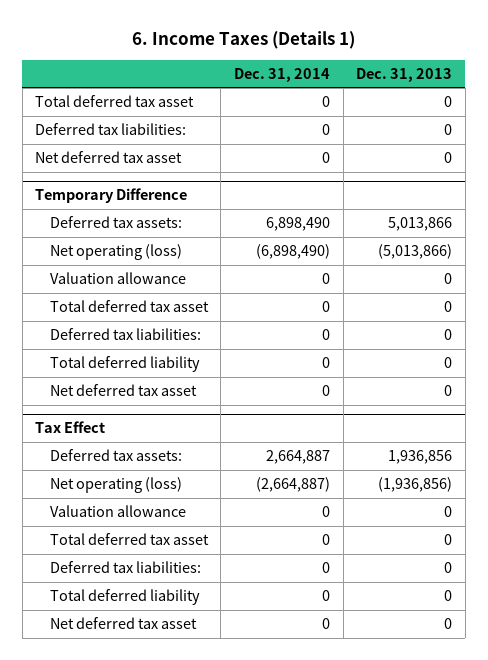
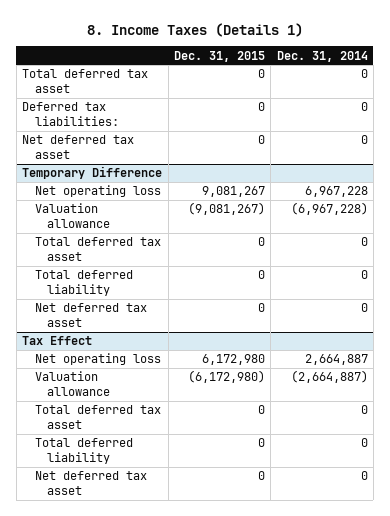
- 6. Income Taxes (Details 1)
+ 8. Income Taxes (Details 1)
- | Dec. 31, 2014 | Dec. 31, 2013
+ | Dec. 31, 2015 | Dec. 31, 2014
@ Temporary Difference
- Deferred tax assets: | 6,898,490 | 5,013,866
- Net operating (loss) | (6,898,490) | (5,013,866)
- Valuation allowance | 0 | 0
+ Net operating loss | 9,081,267 | 6,967,228
+ Valuation allowance | (9,081,267) | (6,967,228)
- Deferred tax liabilities: | 0 | 0
@ Tax Effect
- Deferred tax assets: | 2,664,887 | 1,936,856
- Net operating (loss) | (2,664,887) | (1,936,856)
- Valuation allowance | 0 | 0
+ Net operating loss | 6,172,980 | 2,664,887
+ Valuation allowance | (6,172,980) | (2,664,887)
- Deferred tax liabilities: | 0 | 0

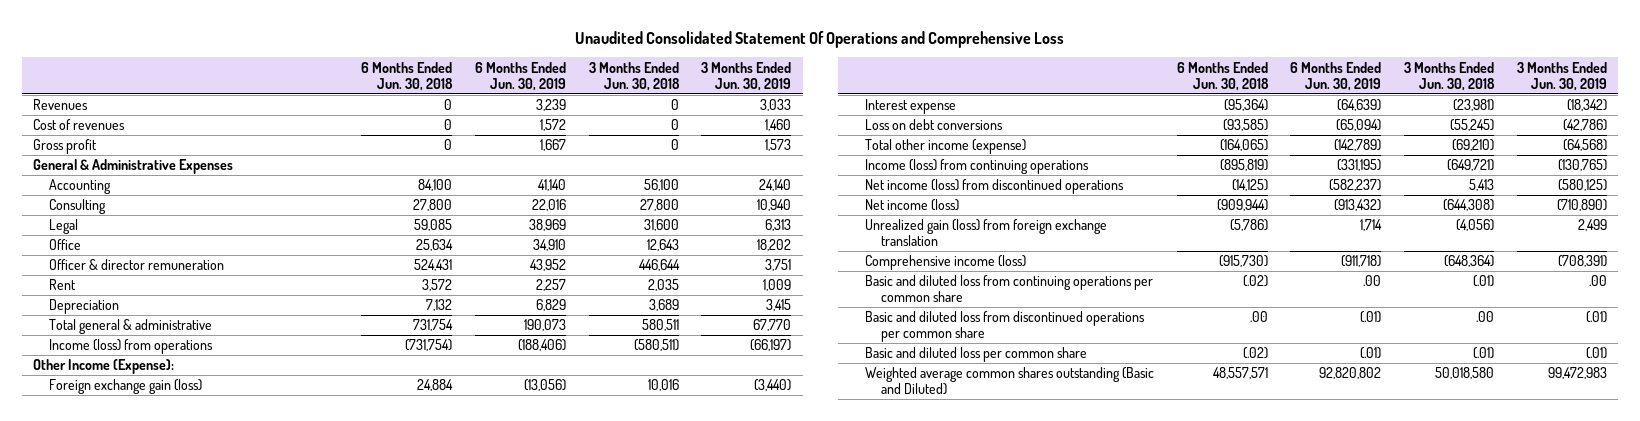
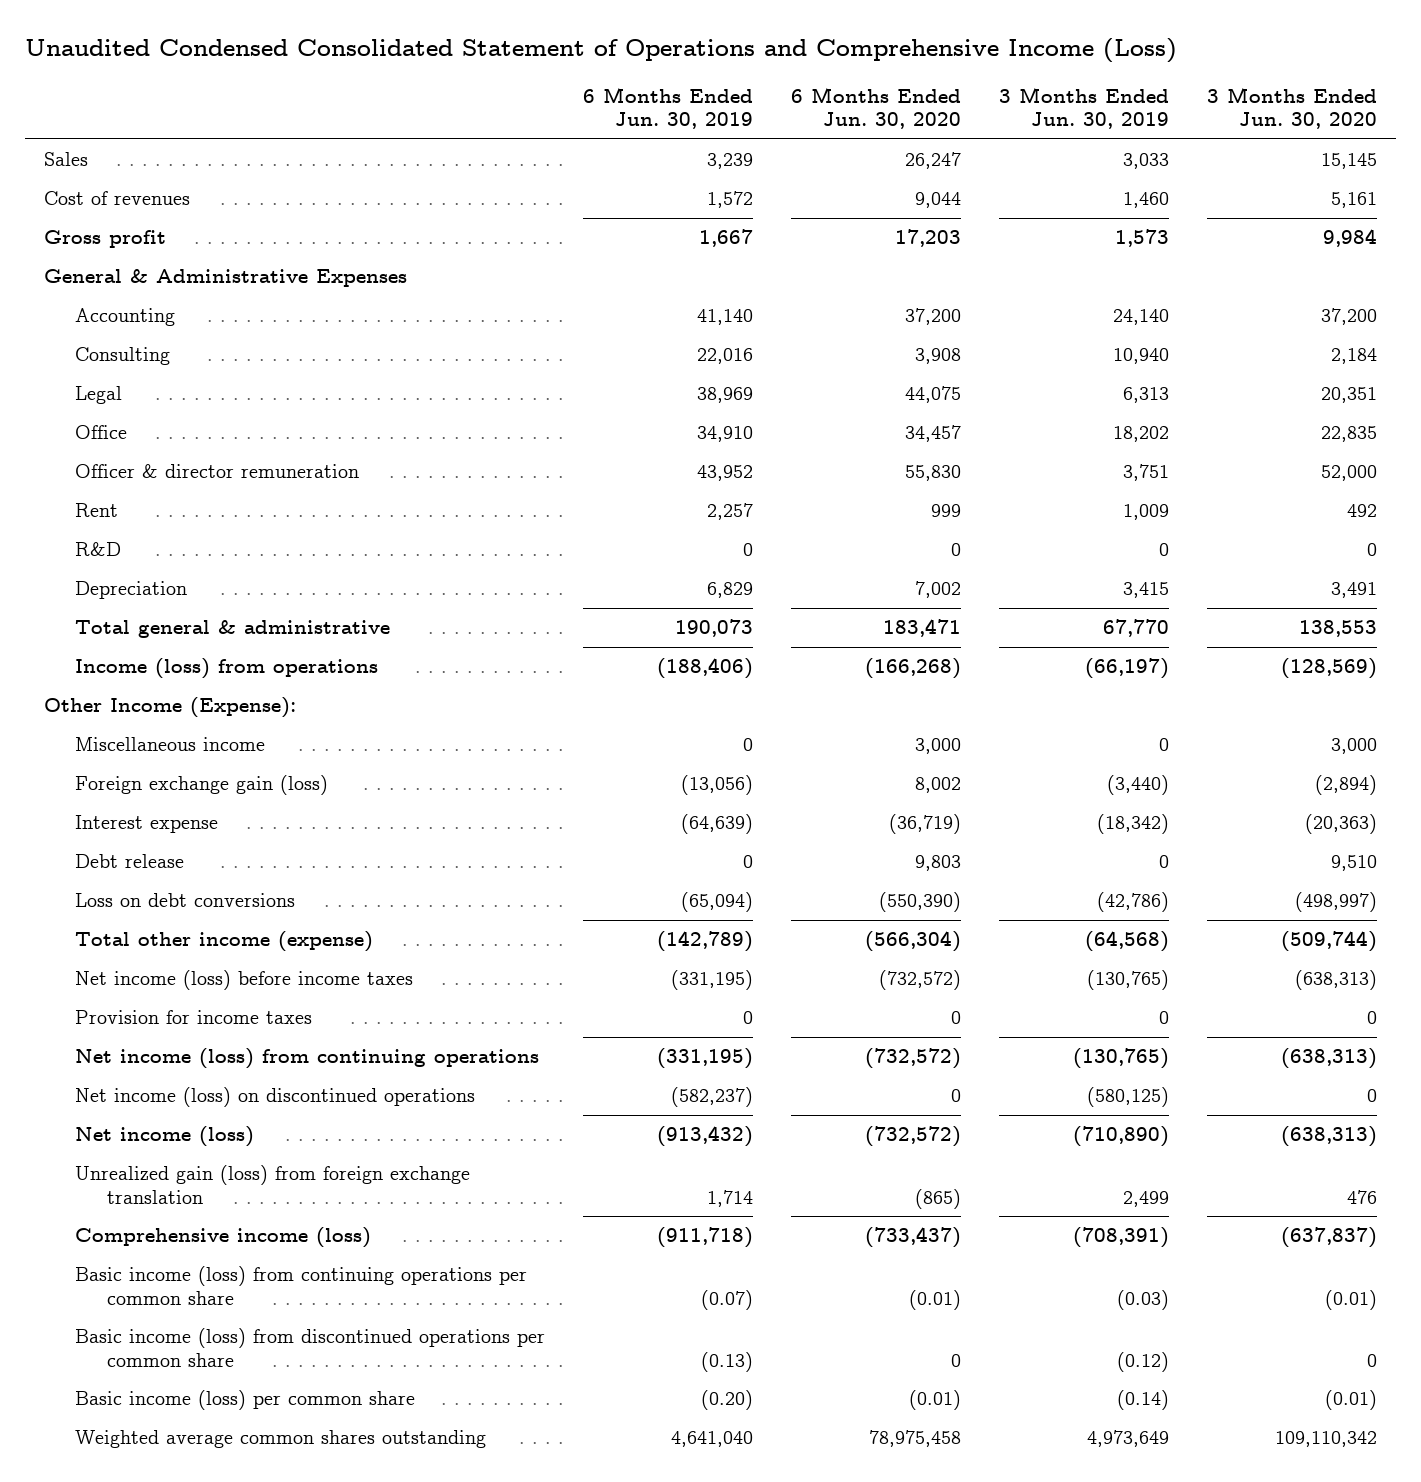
- Unaudited Consolidated Statement Of Operations and Comprehensive Loss
+ Unaudited Condensed Consolidated Statement of Operations and Comprehensive Income (Loss)
- | 6 Months Ended Jun. 30, 2018 | 6 Months Ended Jun. 30, 2019 | 3 Months Ended Jun. 30, 2018 | 3 Months Ended Jun. 30, 2019
+ | 6 Months Ended Jun. 30, 2019 | 6 Months Ended Jun. 30, 2020 | 3 Months Ended Jun. 30, 2019 | 3 Months Ended Jun. 30, 2020
- Revenues | 0 | 3,239 | 0 | 3,033
+ Sales | 3,239 | 26,247 | 3,033 | 15,145
+ R&D | 0 | 0 | 0 | 0
+ Miscellaneous income | 0 | 3,000 | 0 | 3,000
+ Debt release | 0 | 9,803 | 0 | 9,510
- Income (loss) from continuing operations | (895,819) | (331,195) | (649,721) | (130,765)
- Net income (loss) from discontinued operations | (14,125) | (582,237) | 5,413 | (580,125)
+ Net income (loss) before income taxes | (331,195) | (732,572) | (130,765) | (638,313)
+ Provision for income taxes | 0 | 0 | 0 | 0
+ Net income (loss) from continuing operations | (331,195) | (732,572) | (130,765) | (638,313)
+ Net income (loss) on discontinued operations | (582,237) | 0 | (580,125) | 0
- Basic and diluted loss from continuing operations per common share | (.02) | .00 | (.01) | .00
- Basic and diluted loss from discontinued operations per common share | .00 | (.01) | .00 | (.01)
- Basic and diluted loss per common share | (.02) | (.01) | (.01) | (.01)
- Weighted average common shares outstanding (Basic and Diluted) | 48,557,571 | 92,820,802 | 50,018,580 | 99,472,983
+ Basic income (loss) from continuing operations per common share | (0.07) | (0.01) | (0.03) | (0.01)
+ Basic income (loss) from discontinued operations per common share | (0.13) | 0 | (0.12) | 0
+ Basic income (loss) per common share | (0.20) | (0.01) | (0.14) | (0.01)
+ Weighted average common shares outstanding | 4,641,040 | 78,975,458 | 4,973,649 | 109,110,342

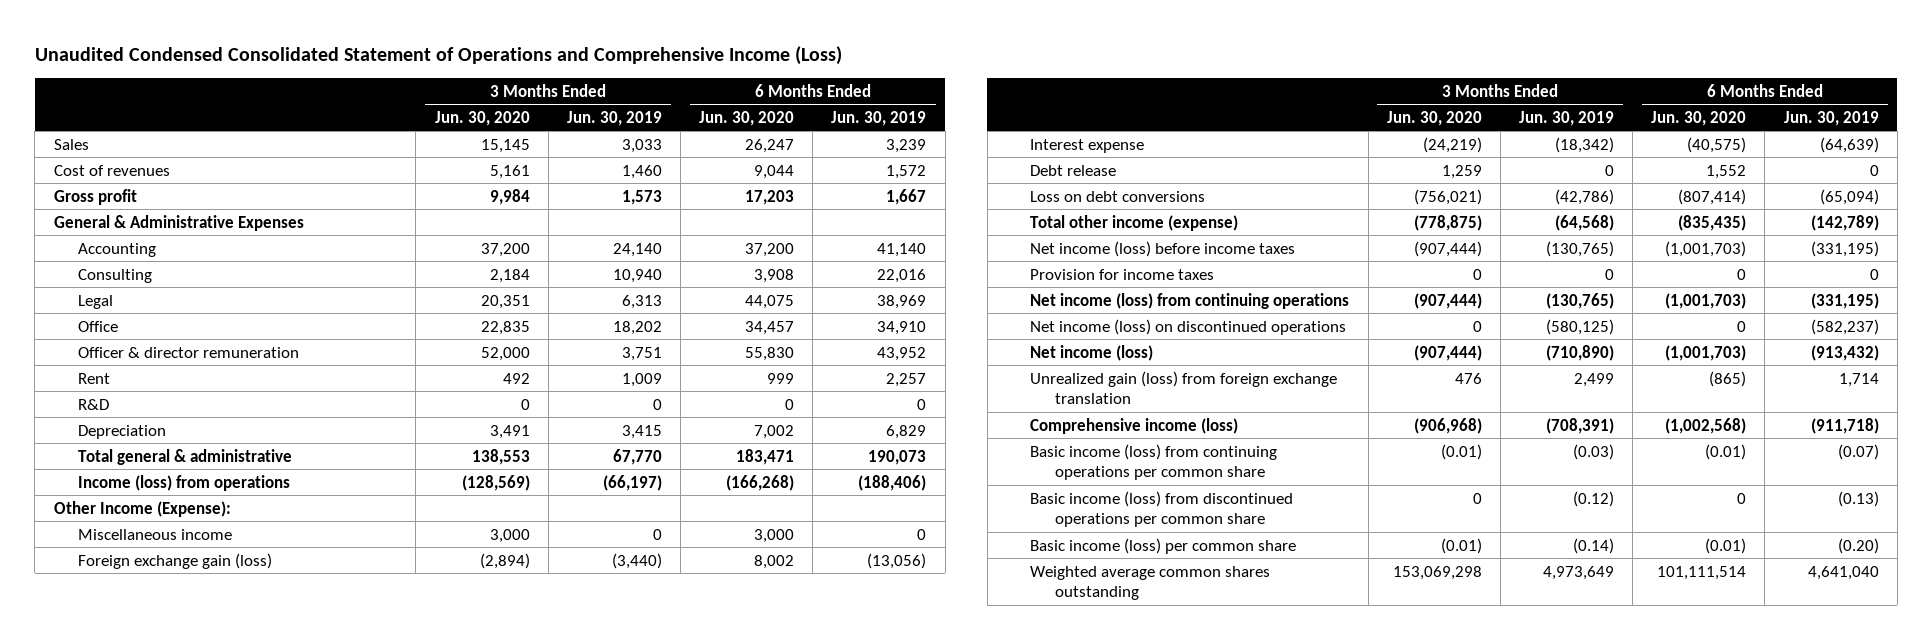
- | 6 Months Ended Jun. 30, 2019 | 6 Months Ended Jun. 30, 2020 | 3 Months Ended Jun. 30, 2019 | 3 Months Ended Jun. 30, 2020
+ | 3 Months Ended Jun. 30, 2020 | 3 Months Ended Jun. 30, 2019 | 6 Months Ended Jun. 30, 2020 | 6 Months Ended Jun. 30, 2019
- Interest expense | (64,639) | (36,719) | (18,342) | (20,363)
- Debt release | 0 | 9,803 | 0 | 9,510
- Loss on debt conversions | (65,094) | (550,390) | (42,786) | (498,997)
- Total other income (expense) | (142,789) | (566,304) | (64,568) | (509,744)
- Net income (loss) before income taxes | (331,195) | (732,572) | (130,765) | (638,313)
+ Interest expense | (24,219) | (18,342) | (40,575) | (64,639)
+ Debt release | 1,259 | 0 | 1,552 | 0
+ Loss on debt conversions | (756,021) | (42,786) | (807,414) | (65,094)
+ Total other income (expense) | (778,875) | (64,568) | (835,435) | (142,789)
+ Net income (loss) before income taxes | (907,444) | (130,765) | (1,001,703) | (331,195)
- Net income (loss) from continuing operations | (331,195) | (732,572) | (130,765) | (638,313)
+ Net income (loss) from continuing operations | (907,444) | (130,765) | (1,001,703) | (331,195)
- Net income (loss) | (913,432) | (732,572) | (710,890) | (638,313)
+ Net income (loss) | (907,444) | (710,890) | (1,001,703) | (913,432)
- Comprehensive income (loss) | (911,718) | (733,437) | (708,391) | (637,837)
+ Comprehensive income (loss) | (906,968) | (708,391) | (1,002,568) | (911,718)
- Weighted average common shares outstanding | 4,641,040 | 78,975,458 | 4,973,649 | 109,110,342
+ Weighted average common shares outstanding | 153,069,298 | 4,973,649 | 101,111,514 | 4,641,040

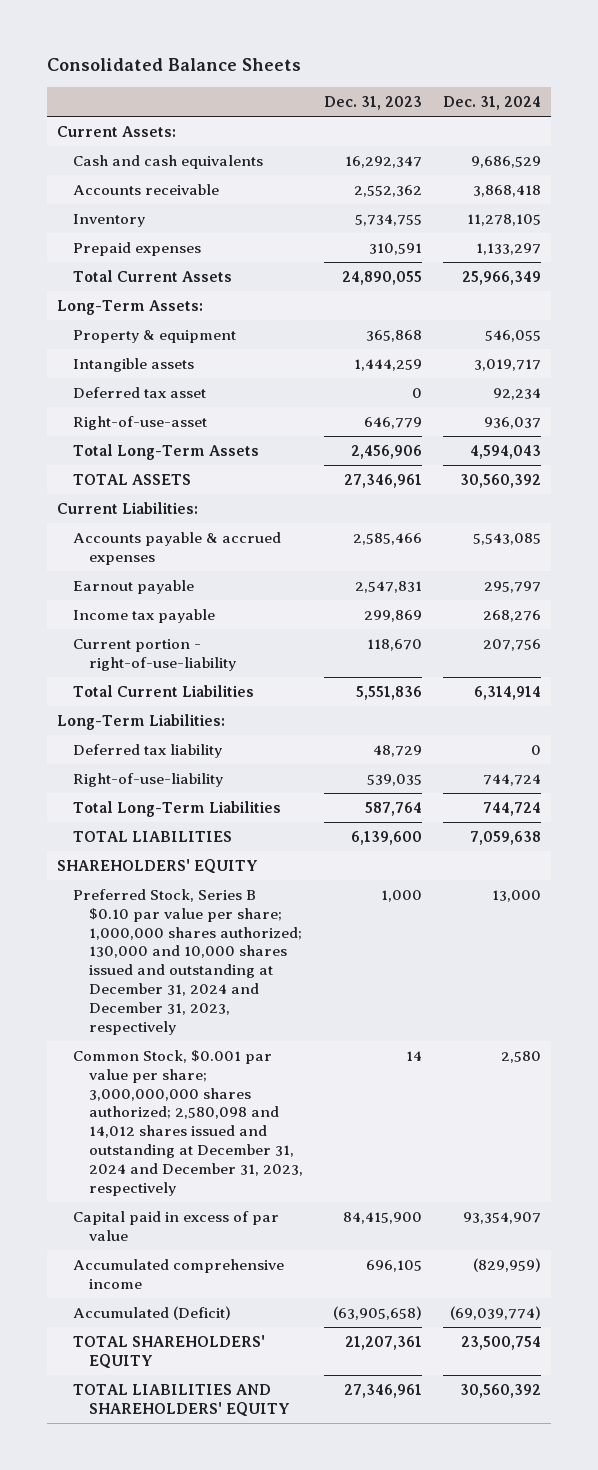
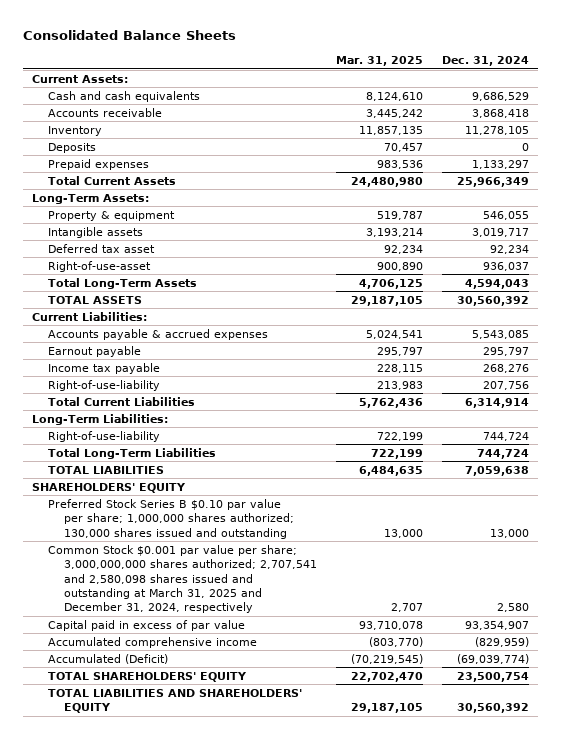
- | Dec. 31, 2023 | Dec. 31, 2024
+ | Mar. 31, 2025 | Dec. 31, 2024
+ Deposits | 70,457 | 0
- Current portion - right-of-use-liability | 118,670 | 207,756
+ Right-of-use-liability | 213,983 | 207,756
- Deferred tax liability | 48,729 | 0
- Preferred Stock, Series B $0.10 par value per share; 1,000,000 shares authorized; 130,000 and 10,000 shares issued and outstanding at December 31, 2024 and December 31, 2023, respectively | 1,000 | 13,000
- Common Stock, $0.001 par value per share; 3,000,000,000 shares authorized; 2,580,098 and 14,012 shares issued and outstanding at December 31, 2024 and December 31, 2023, respectively | 14 | 2,580
+ Preferred Stock Series B $0.10 par value per share; 1,000,000 shares authorized; 130,000 shares issued and outstanding | 13,000 | 13,000
+ Common Stock $0.001 par value per share; 3,000,000,000 shares authorized; 2,707,541 and 2,580,098 shares issued and outstanding at March 31, 2025 and December 31, 2024, respectively | 2,707 | 2,580

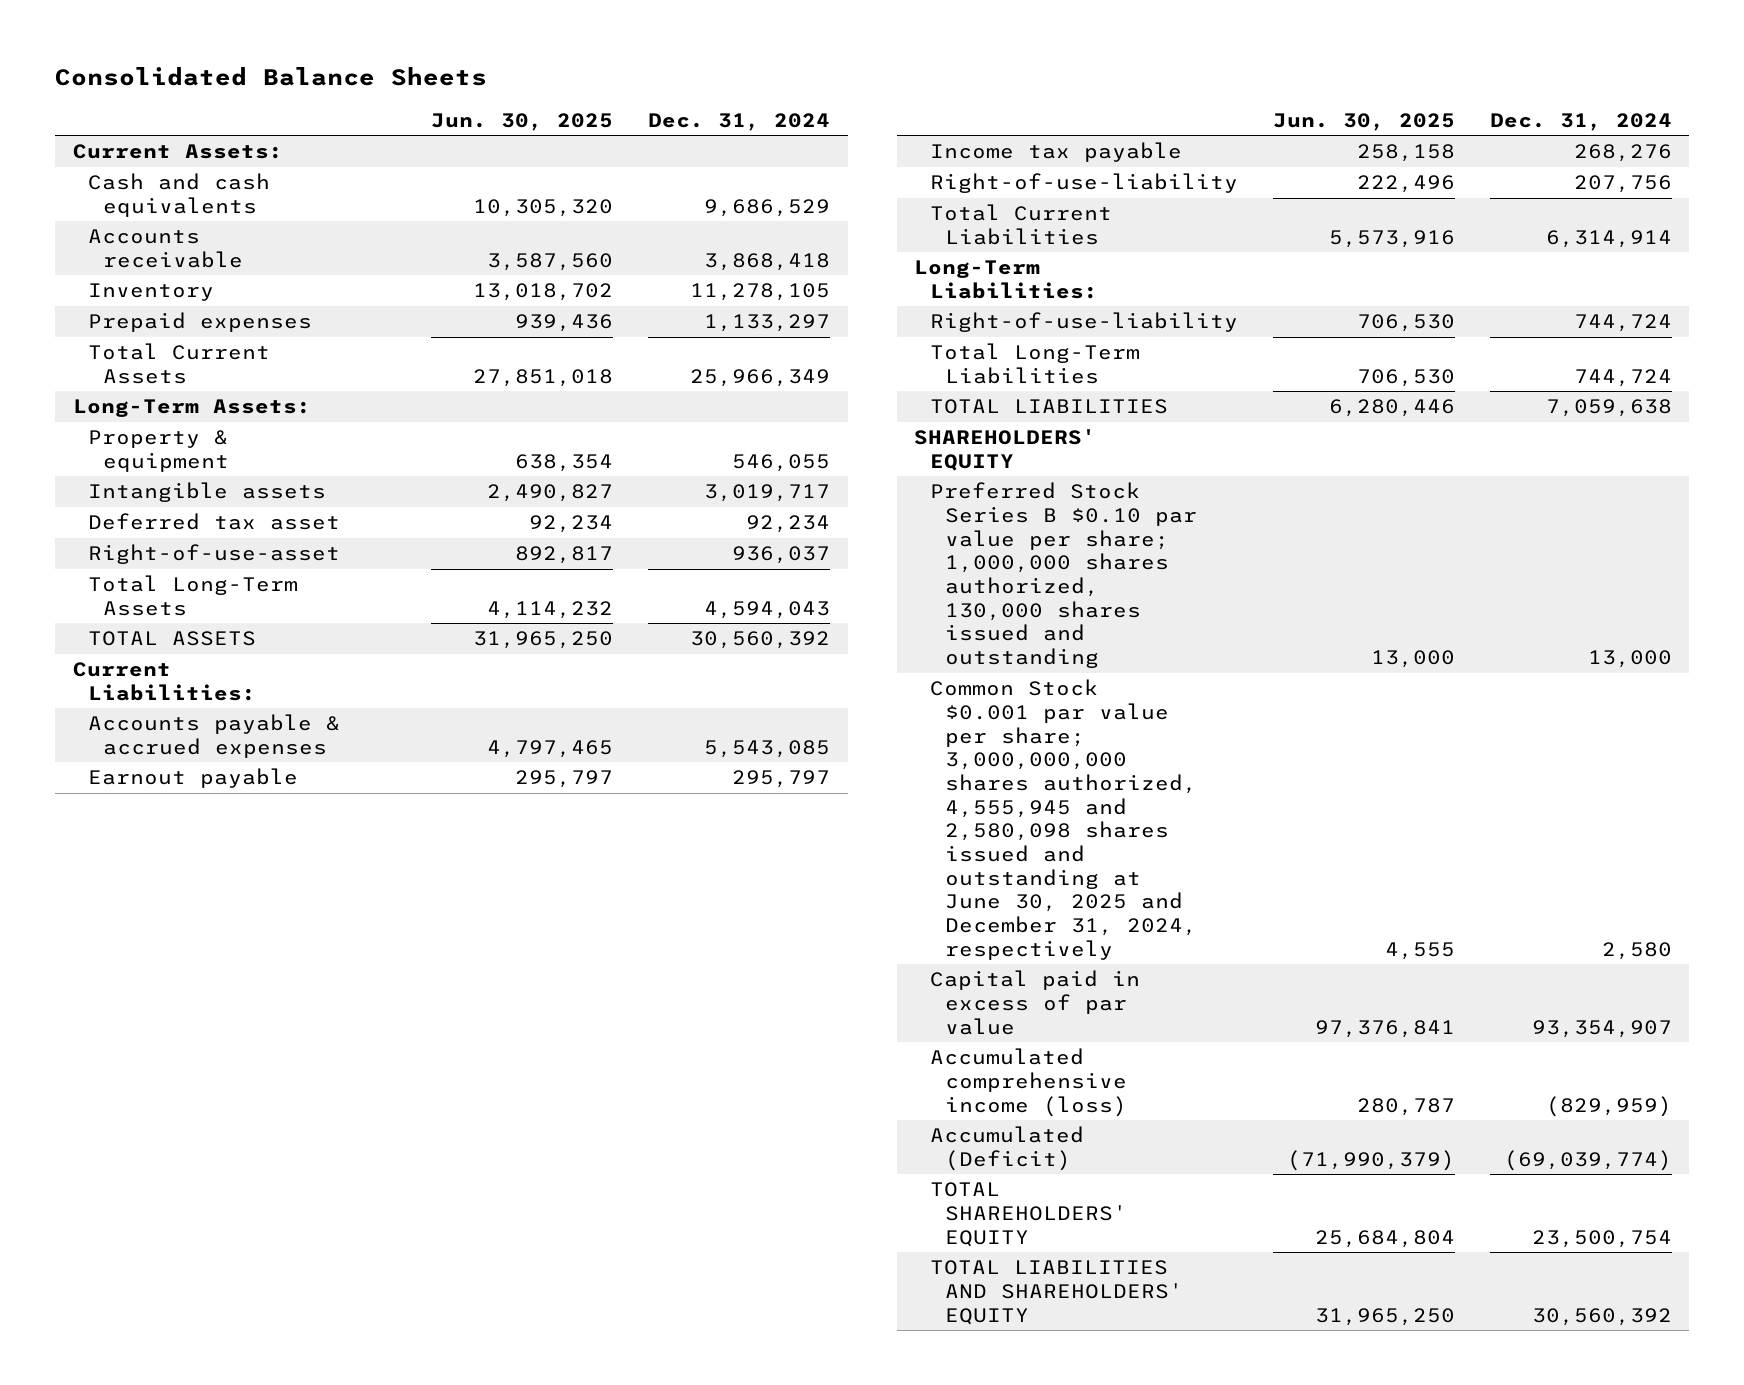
- | Mar. 31, 2025 | Dec. 31, 2024
+ | Jun. 30, 2025 | Dec. 31, 2024
- Deposits | 70,457 | 0
- Preferred Stock Series B $0.10 par value per share; 1,000,000 shares authorized; 130,000 shares issued and outstanding | 13,000 | 13,000
- Common Stock $0.001 par value per share; 3,000,000,000 shares authorized; 2,707,541 and 2,580,098 shares issued and outstanding at March 31, 2025 and December 31, 2024, respectively | 2,707 | 2,580
+ Preferred Stock Series B $0.10 par value per share; 1,000,000 shares authorized, 130,000 shares issued and outstanding | 13,000 | 13,000
+ Common Stock $0.001 par value per share; 3,000,000,000 shares authorized, 4,555,945 and 2,580,098 shares issued and outstanding at June 30, 2025 and December 31, 2024, respectively | 4,555 | 2,580
- Accumulated comprehensive income | (803,770) | (829,959)
+ Accumulated comprehensive income (loss) | 280,787 | (829,959)

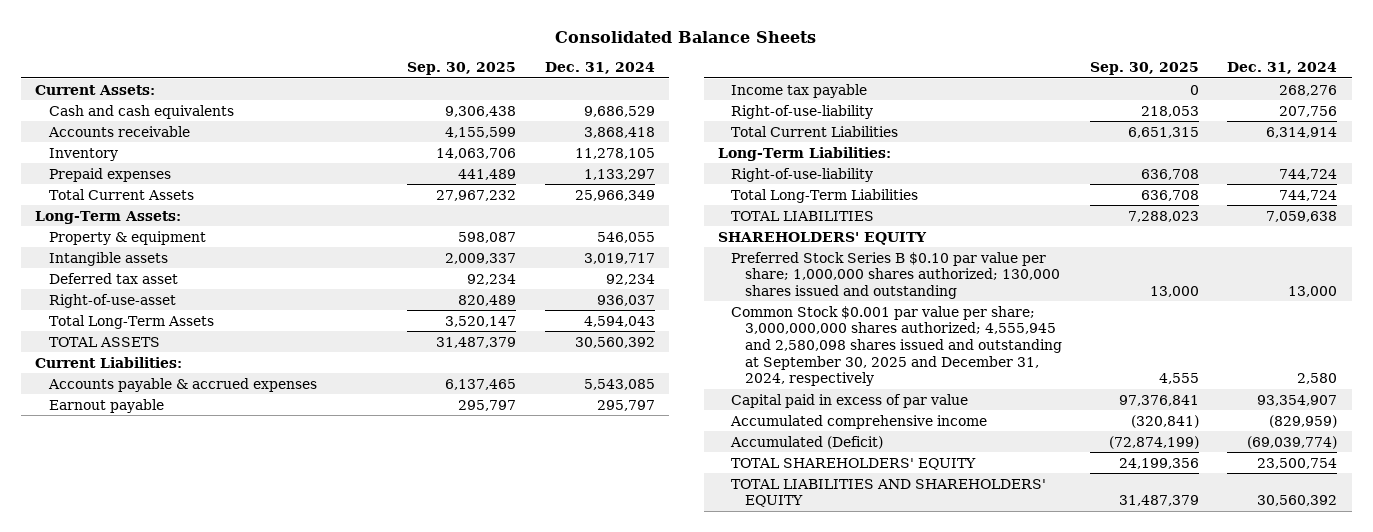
- | Jun. 30, 2025 | Dec. 31, 2024
+ | Sep. 30, 2025 | Dec. 31, 2024
- Preferred Stock Series B $0.10 par value per share; 1,000,000 shares authorized, 130,000 shares issued and outstanding | 13,000 | 13,000
- Common Stock $0.001 par value per share; 3,000,000,000 shares authorized, 4,555,945 and 2,580,098 shares issued and outstanding at June 30, 2025 and December 31, 2024, respectively | 4,555 | 2,580
+ Preferred Stock Series B $0.10 par value per share; 1,000,000 shares authorized; 130,000 shares issued and outstanding | 13,000 | 13,000
+ Common Stock $0.001 par value per share; 3,000,000,000 shares authorized; 4,555,945 and 2,580,098 shares issued and outstanding at September 30, 2025 and December 31, 2024, respectively | 4,555 | 2,580
- Accumulated comprehensive income (loss) | 280,787 | (829,959)
+ Accumulated comprehensive income | (320,841) | (829,959)

